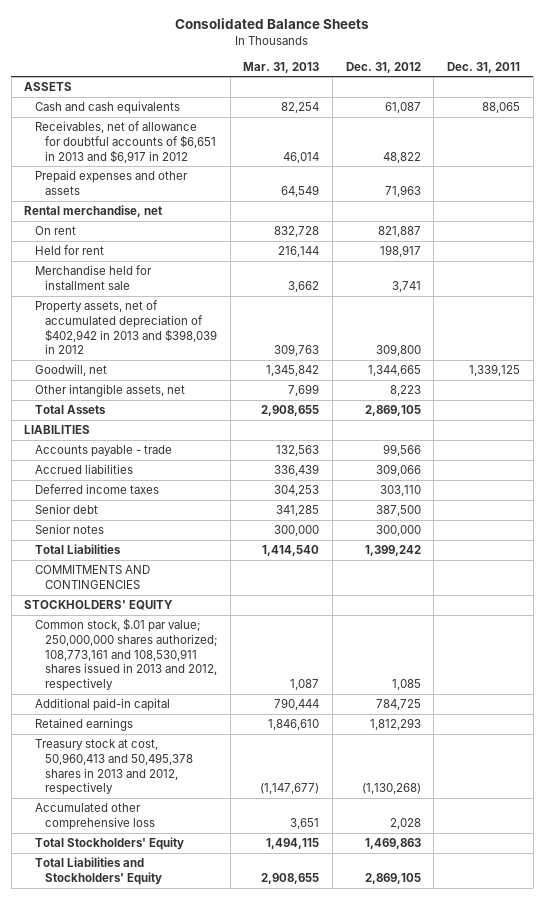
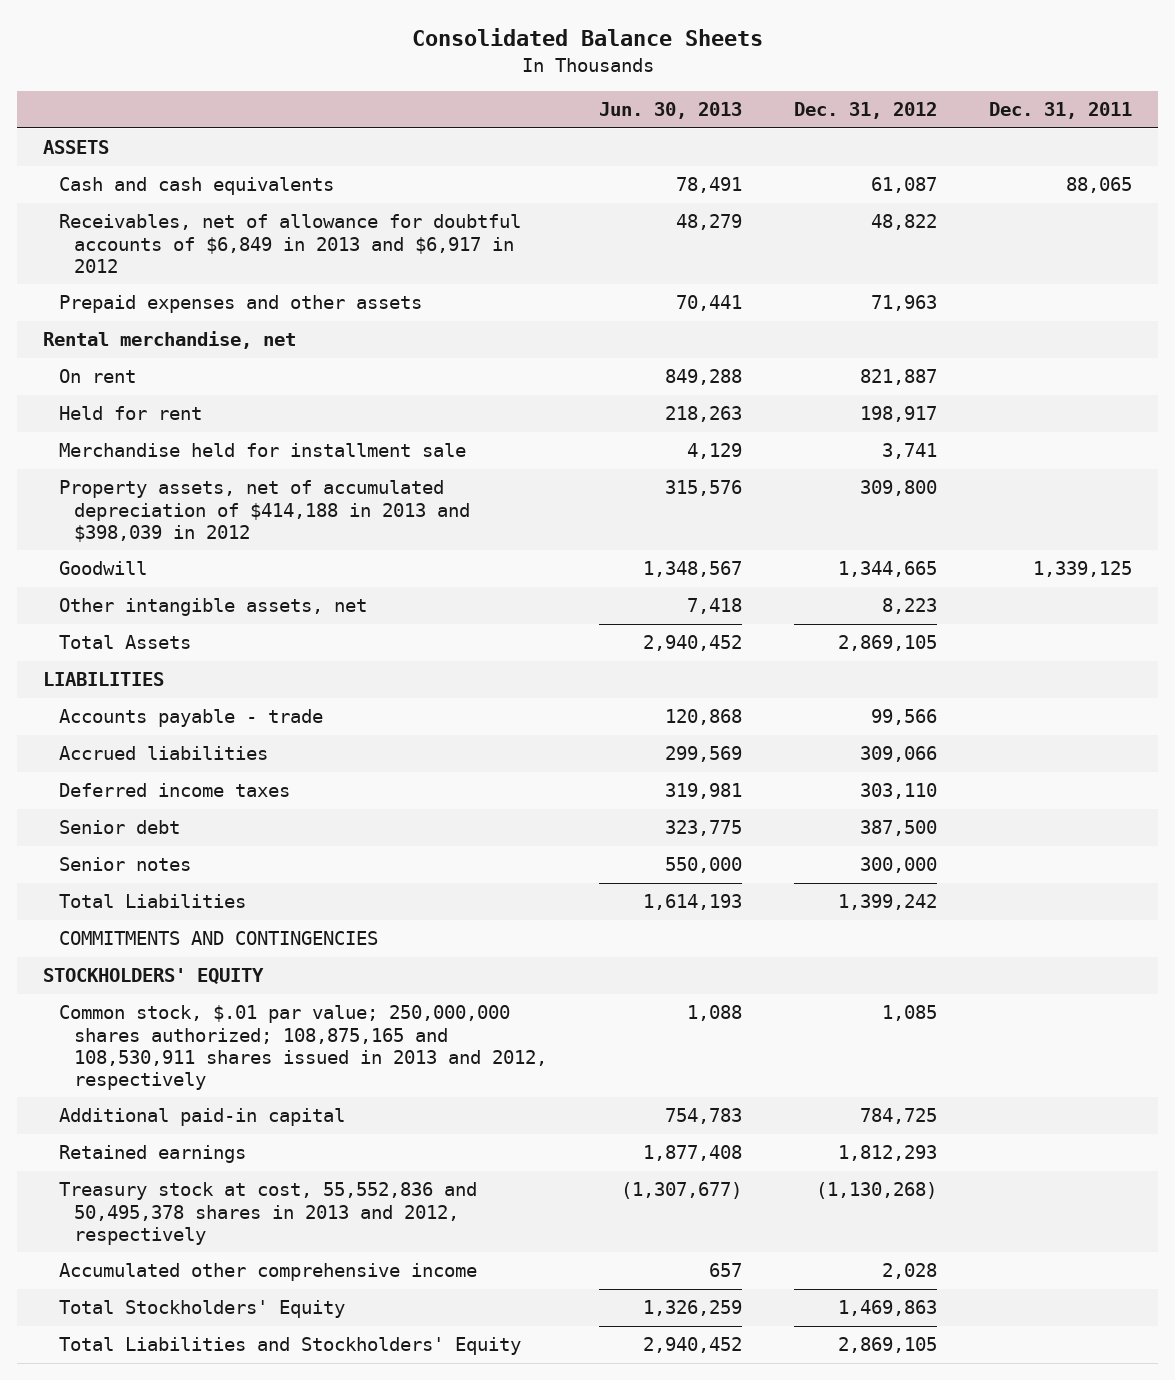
- | Mar. 31, 2013 | Dec. 31, 2012 | Dec. 31, 2011
+ | Jun. 30, 2013 | Dec. 31, 2012 | Dec. 31, 2011
- Receivables, net of allowance for doubtful accounts of $6,651 in 2013 and $6,917 in 2012 | 46,014 | 48,822 |
+ Receivables, net of allowance for doubtful accounts of $6,849 in 2013 and $6,917 in 2012 | 48,279 | 48,822 |
- Property assets, net of accumulated depreciation of $402,942 in 2013 and $398,039 in 2012 | 309,763 | 309,800 |
- Goodwill, net | 1,345,842 | 1,344,665 | 1,339,125
+ Property assets, net of accumulated depreciation of $414,188 in 2013 and $398,039 in 2012 | 315,576 | 309,800 |
+ Goodwill | 1,348,567 | 1,344,665 | 1,339,125
- Common stock, $.01 par value; 250,000,000 shares authorized; 108,773,161 and 108,530,911 shares issued in 2013 and 2012, respectively | 1,087 | 1,085 |
+ Common stock, $.01 par value; 250,000,000 shares authorized; 108,875,165 and 108,530,911 shares issued in 2013 and 2012, respectively | 1,088 | 1,085 |
- Treasury stock at cost, 50,960,413 and 50,495,378 shares in 2013 and 2012, respectively | (1,147,677) | (1,130,268) |
- Accumulated other comprehensive loss | 3,651 | 2,028 |
+ Treasury stock at cost, 55,552,836 and 50,495,378 shares in 2013 and 2012, respectively | (1,307,677) | (1,130,268) |
+ Accumulated other comprehensive income | 657 | 2,028 |

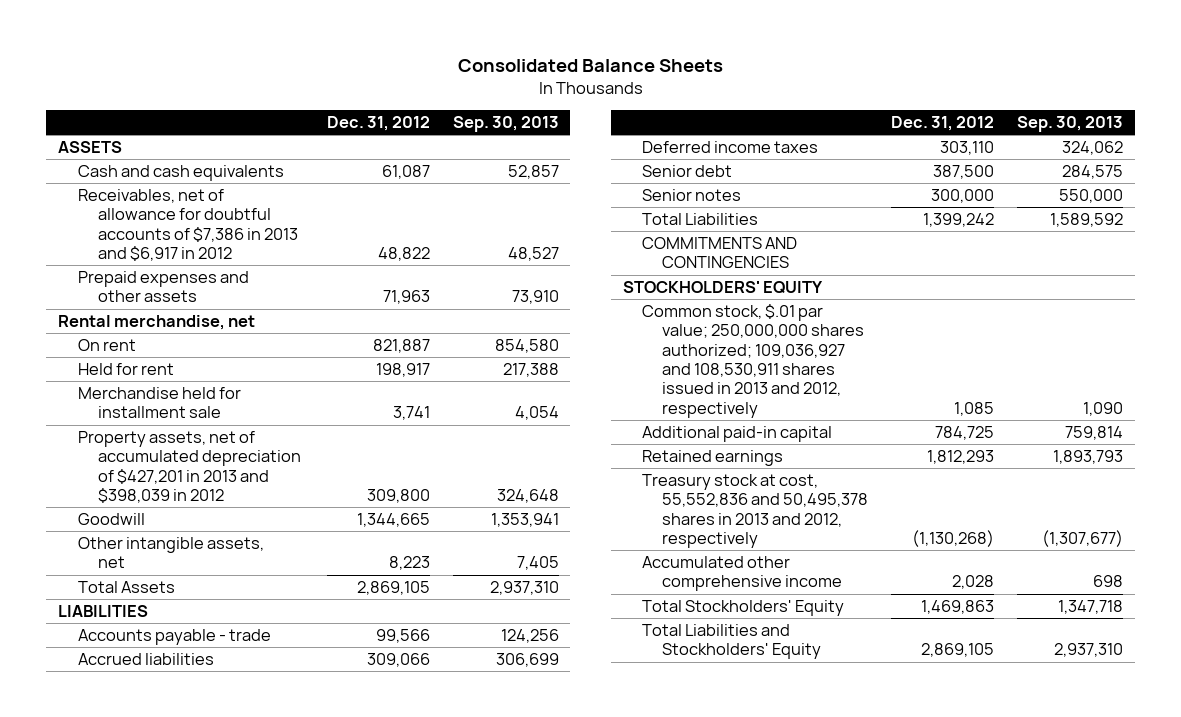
- | Jun. 30, 2013 | Dec. 31, 2012 | Dec. 31, 2011
+ | Dec. 31, 2012 | Sep. 30, 2013
- Receivables, net of allowance for doubtful accounts of $6,849 in 2013 and $6,917 in 2012 | 48,279 | 48,822 |
+ Receivables, net of allowance for doubtful accounts of $7,386 in 2013 and $6,917 in 2012 | 48,822 | 48,527
- Property assets, net of accumulated depreciation of $414,188 in 2013 and $398,039 in 2012 | 315,576 | 309,800 |
+ Property assets, net of accumulated depreciation of $427,201 in 2013 and $398,039 in 2012 | 309,800 | 324,648
- Common stock, $.01 par value; 250,000,000 shares authorized; 108,875,165 and 108,530,911 shares issued in 2013 and 2012, respectively | 1,088 | 1,085 |
+ Common stock, $.01 par value; 250,000,000 shares authorized; 109,036,927 and 108,530,911 shares issued in 2013 and 2012, respectively | 1,085 | 1,090

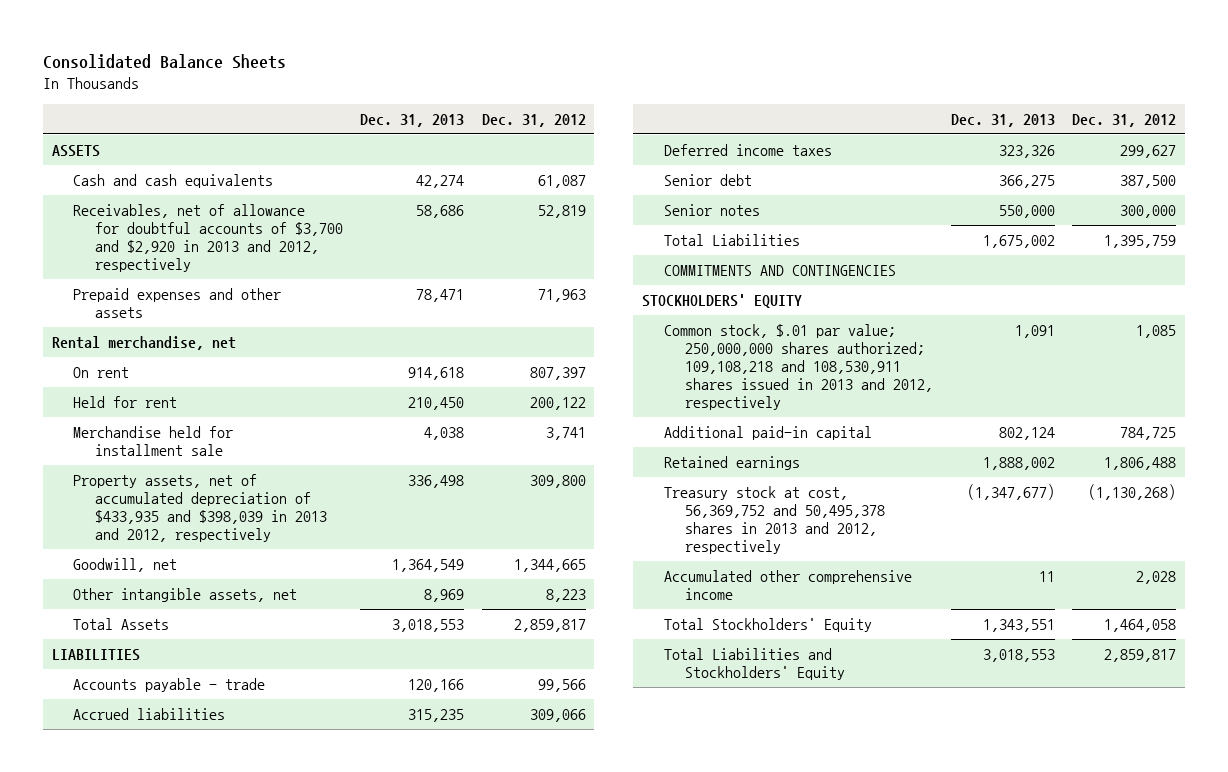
- | Dec. 31, 2012 | Sep. 30, 2013
+ | Dec. 31, 2013 | Dec. 31, 2012
- Receivables, net of allowance for doubtful accounts of $7,386 in 2013 and $6,917 in 2012 | 48,822 | 48,527
+ Receivables, net of allowance for doubtful accounts of $3,700 and $2,920 in 2013 and 2012, respectively | 58,686 | 52,819
- On rent | 821,887 | 854,580
- Held for rent | 198,917 | 217,388
+ On rent | 914,618 | 807,397
+ Held for rent | 210,450 | 200,122
- Property assets, net of accumulated depreciation of $427,201 in 2013 and $398,039 in 2012 | 309,800 | 324,648
- Goodwill | 1,344,665 | 1,353,941
+ Property assets, net of accumulated depreciation of $433,935 and $398,039 in 2013 and 2012, respectively | 336,498 | 309,800
+ Goodwill, net | 1,364,549 | 1,344,665
- Total Assets | 2,869,105 | 2,937,310
+ Total Assets | 3,018,553 | 2,859,817
- Deferred income taxes | 303,110 | 324,062
+ Deferred income taxes | 323,326 | 299,627
- Total Liabilities | 1,399,242 | 1,589,592
+ Total Liabilities | 1,675,002 | 1,395,759
- Common stock, $.01 par value; 250,000,000 shares authorized; 109,036,927 and 108,530,911 shares issued in 2013 and 2012, respectively | 1,085 | 1,090
+ Common stock, $.01 par value; 250,000,000 shares authorized; 109,108,218 and 108,530,911 shares issued in 2013 and 2012, respectively | 1,091 | 1,085
- Retained earnings | 1,812,293 | 1,893,793
- Treasury stock at cost, 55,552,836 and 50,495,378 shares in 2013 and 2012, respectively | (1,130,268) | (1,307,677)
+ Retained earnings | 1,888,002 | 1,806,488
+ Treasury stock at cost, 56,369,752 and 50,495,378 shares in 2013 and 2012, respectively | (1,347,677) | (1,130,268)
- Total Stockholders' Equity | 1,469,863 | 1,347,718
- Total Liabilities and Stockholders' Equity | 2,869,105 | 2,937,310
+ Total Stockholders' Equity | 1,343,551 | 1,464,058
+ Total Liabilities and Stockholders' Equity | 3,018,553 | 2,859,817

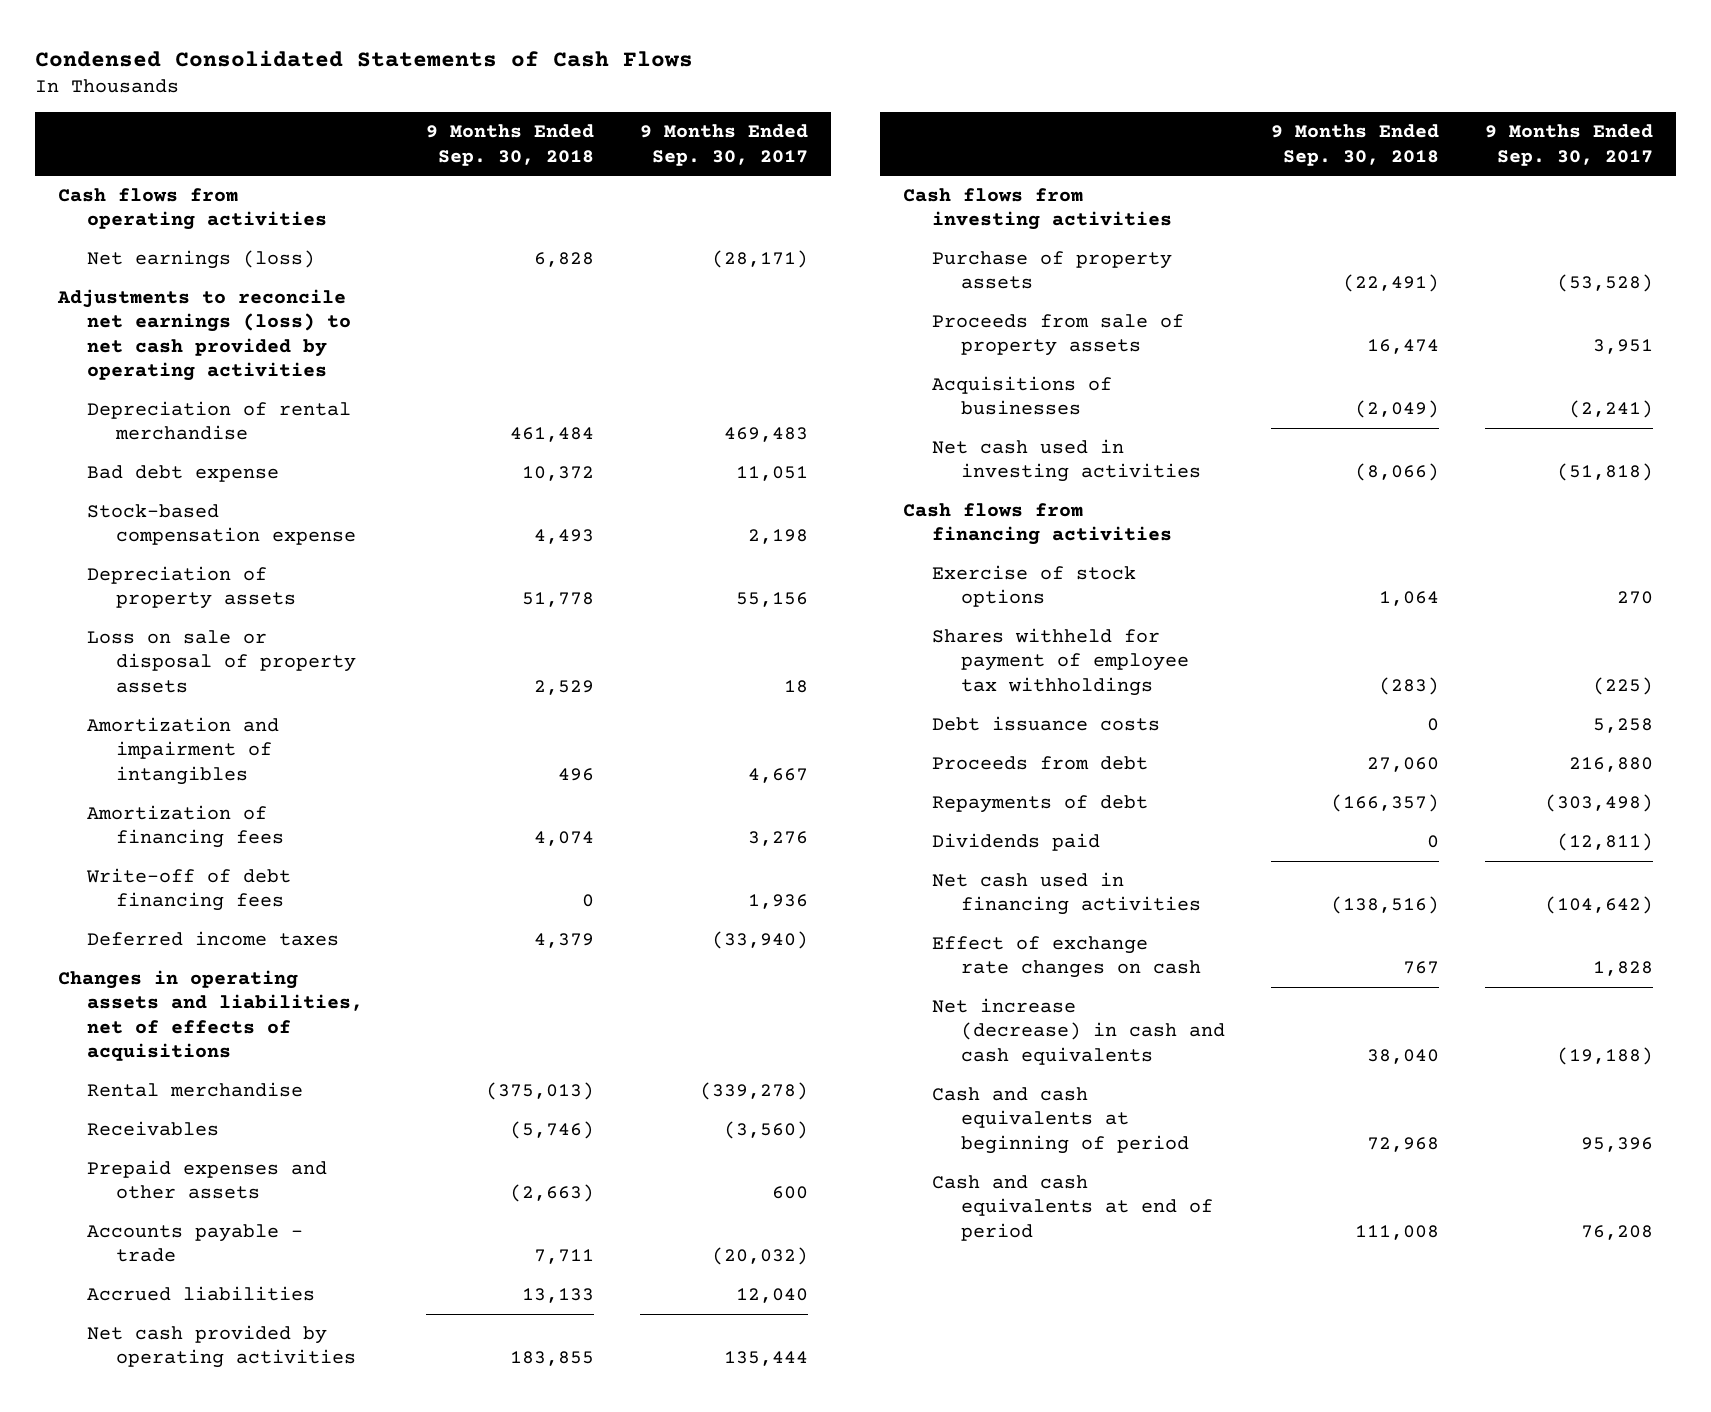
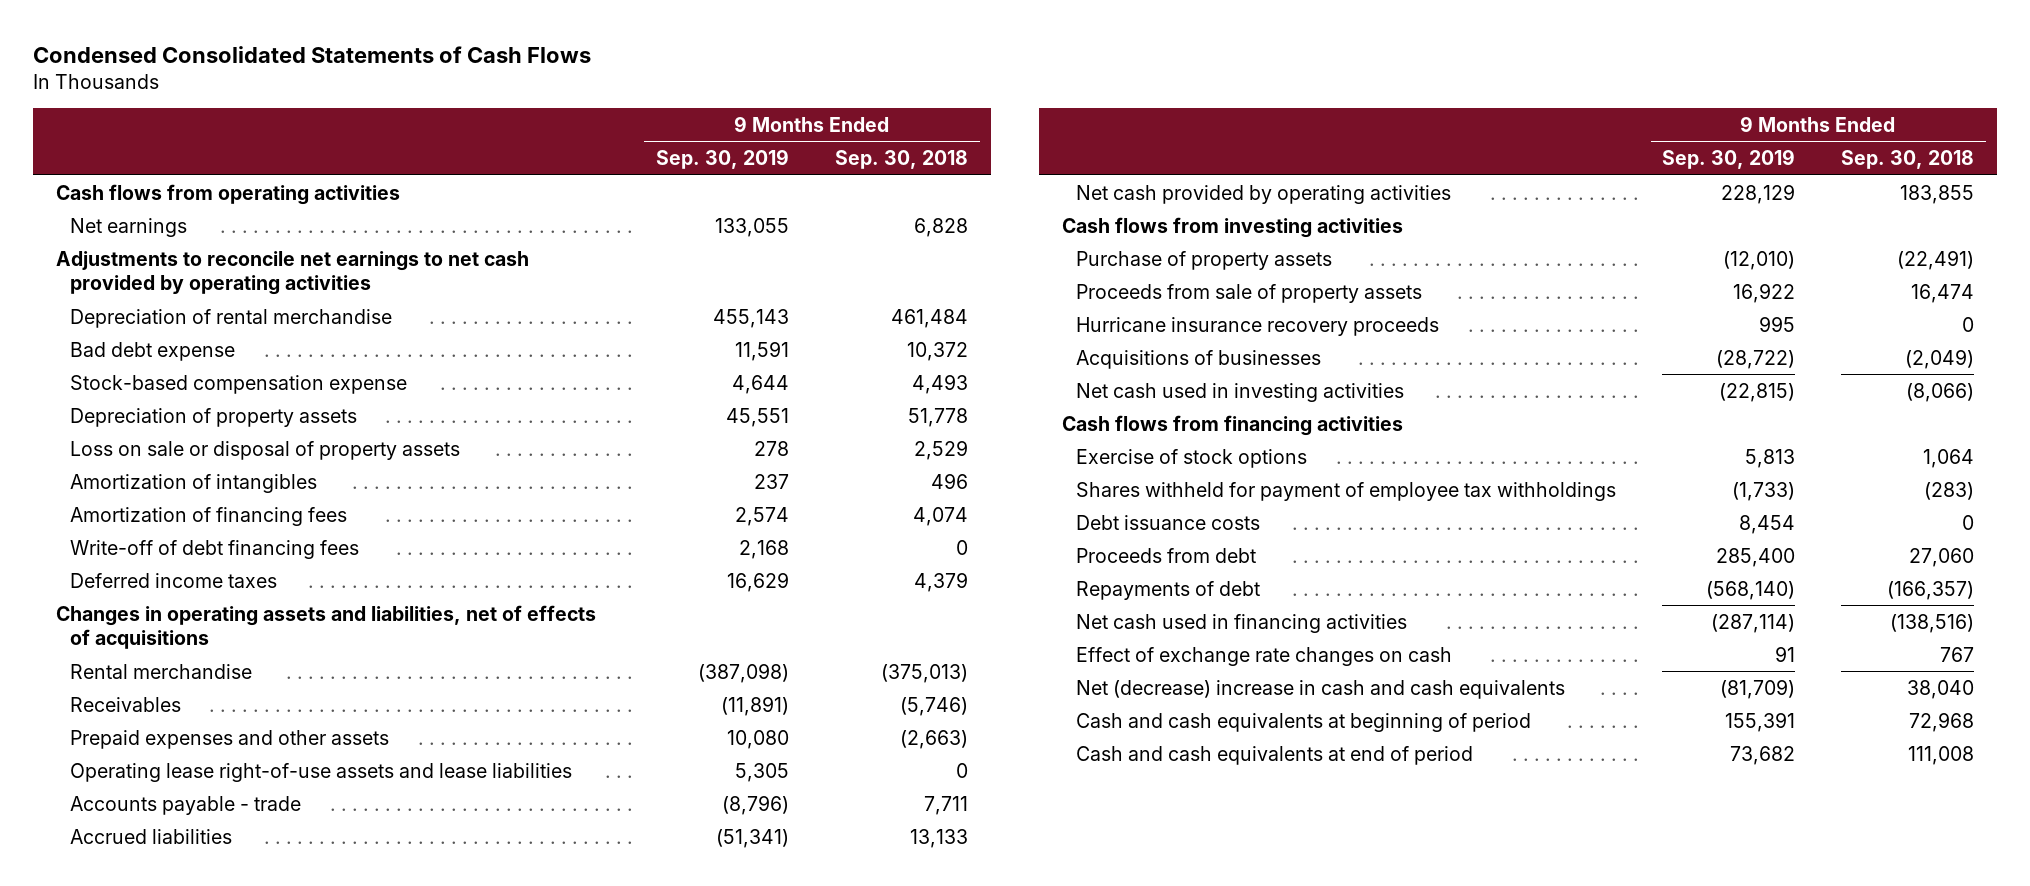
- | 9 Months Ended Sep. 30, 2018 | 9 Months Ended Sep. 30, 2017
+ | 9 Months Ended Sep. 30, 2019 | 9 Months Ended Sep. 30, 2018
- Net earnings (loss) | 6,828 | (28,171)
- Adjustments to reconcile net earnings (loss) to net cash provided by operating activities
+ Net earnings | 133,055 | 6,828
+ Adjustments to reconcile net earnings to net cash provided by operating activities
- Amortization and impairment of intangibles | 496 | 4,667
+ Amortization of intangibles | 237 | 496
+ Operating lease right-of-use assets and lease liabilities | 5,305 | 0
+ Hurricane insurance recovery proceeds | 995 | 0
- Dividends paid | 0 | (12,811)
- Net increase (decrease) in cash and cash equivalents | 38,040 | (19,188)
+ Net (decrease) increase in cash and cash equivalents | (81,709) | 38,040

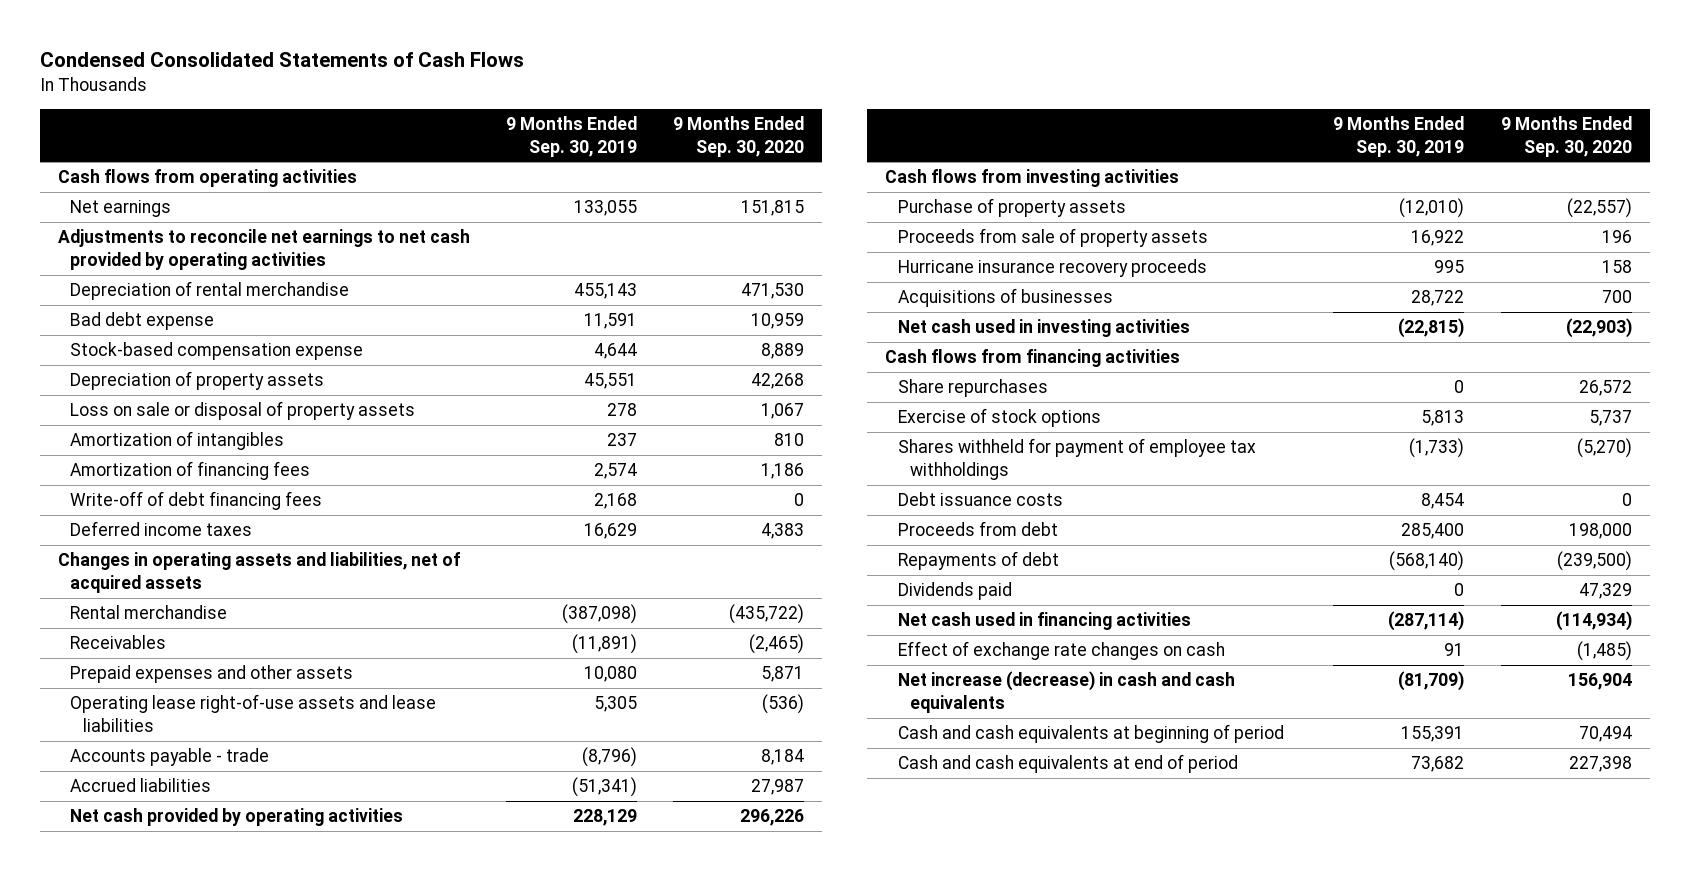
- | 9 Months Ended Sep. 30, 2019 | 9 Months Ended Sep. 30, 2018
+ | 9 Months Ended Sep. 30, 2019 | 9 Months Ended Sep. 30, 2020
- Changes in operating assets and liabilities, net of effects of acquisitions
+ Changes in operating assets and liabilities, net of acquired assets
- Acquisitions of businesses | (28,722) | (2,049)
+ Acquisitions of businesses | 28,722 | 700
+ Share repurchases | 0 | 26,572
+ Dividends paid | 0 | 47,329
- Net (decrease) increase in cash and cash equivalents | (81,709) | 38,040
+ Net increase (decrease) in cash and cash equivalents | (81,709) | 156,904

